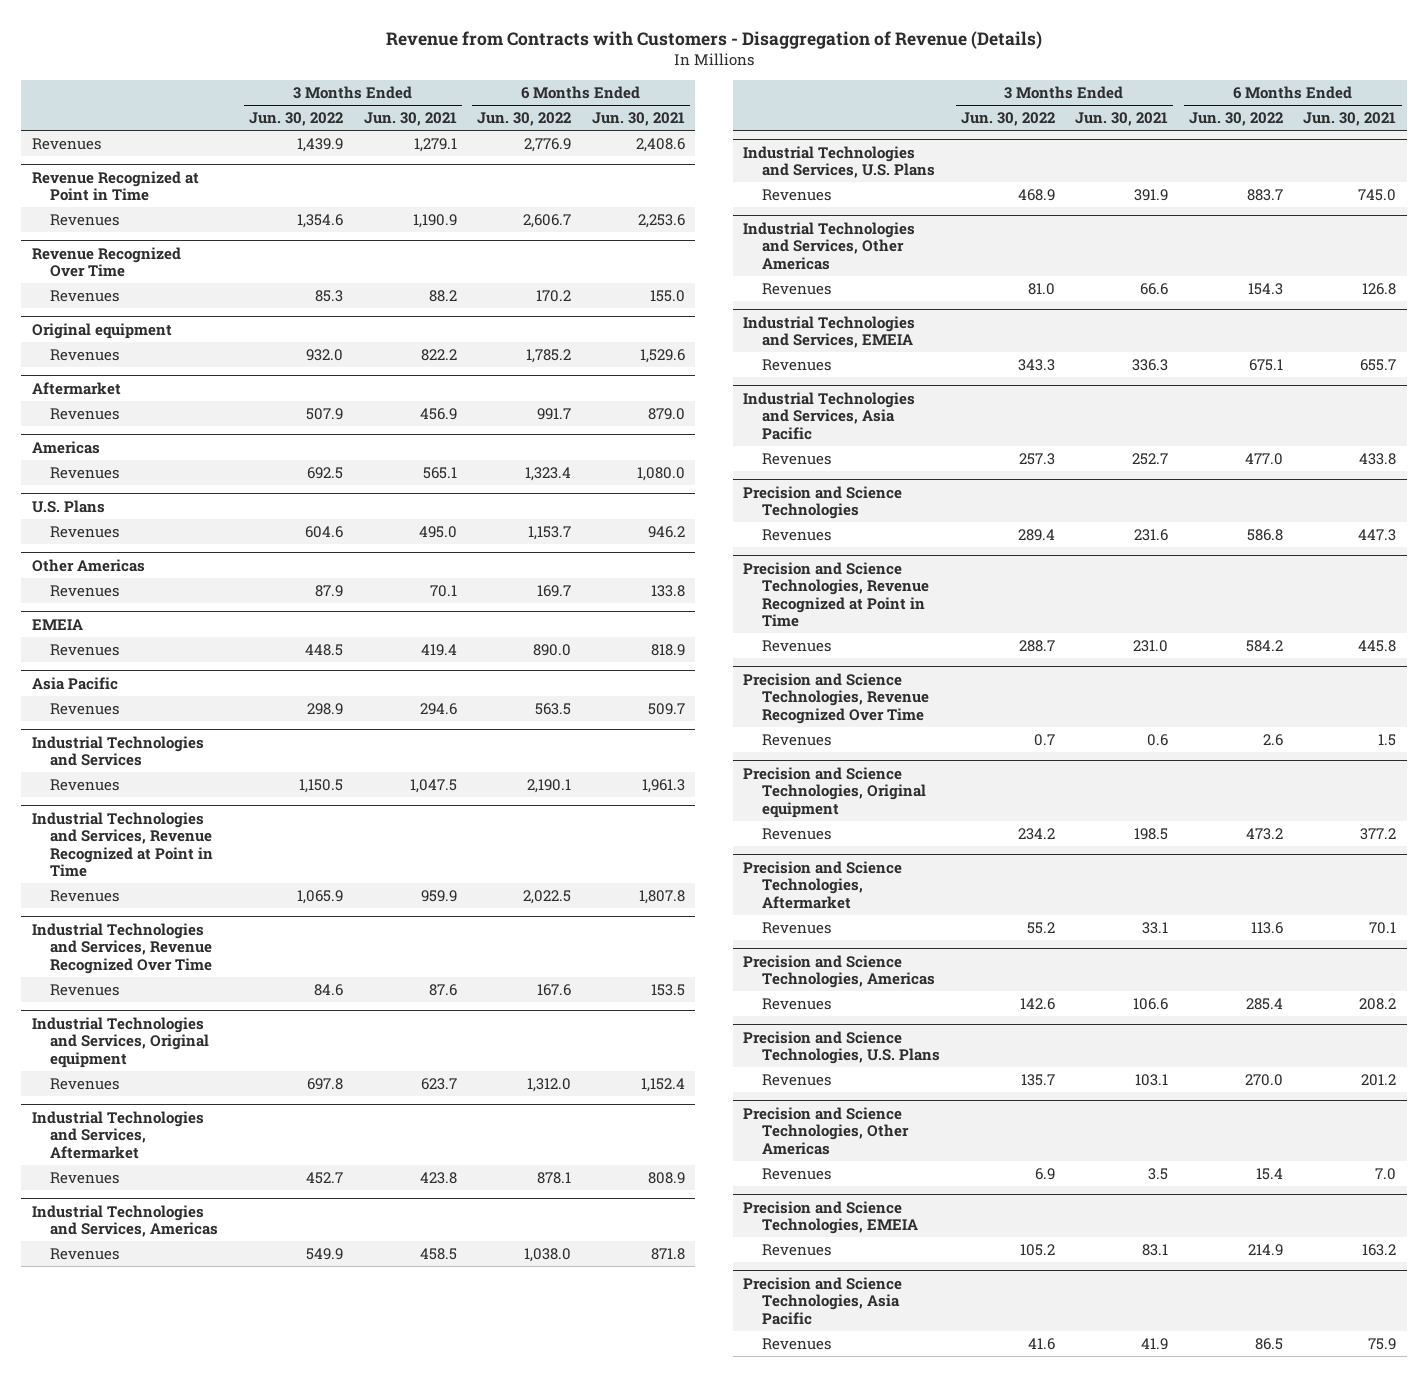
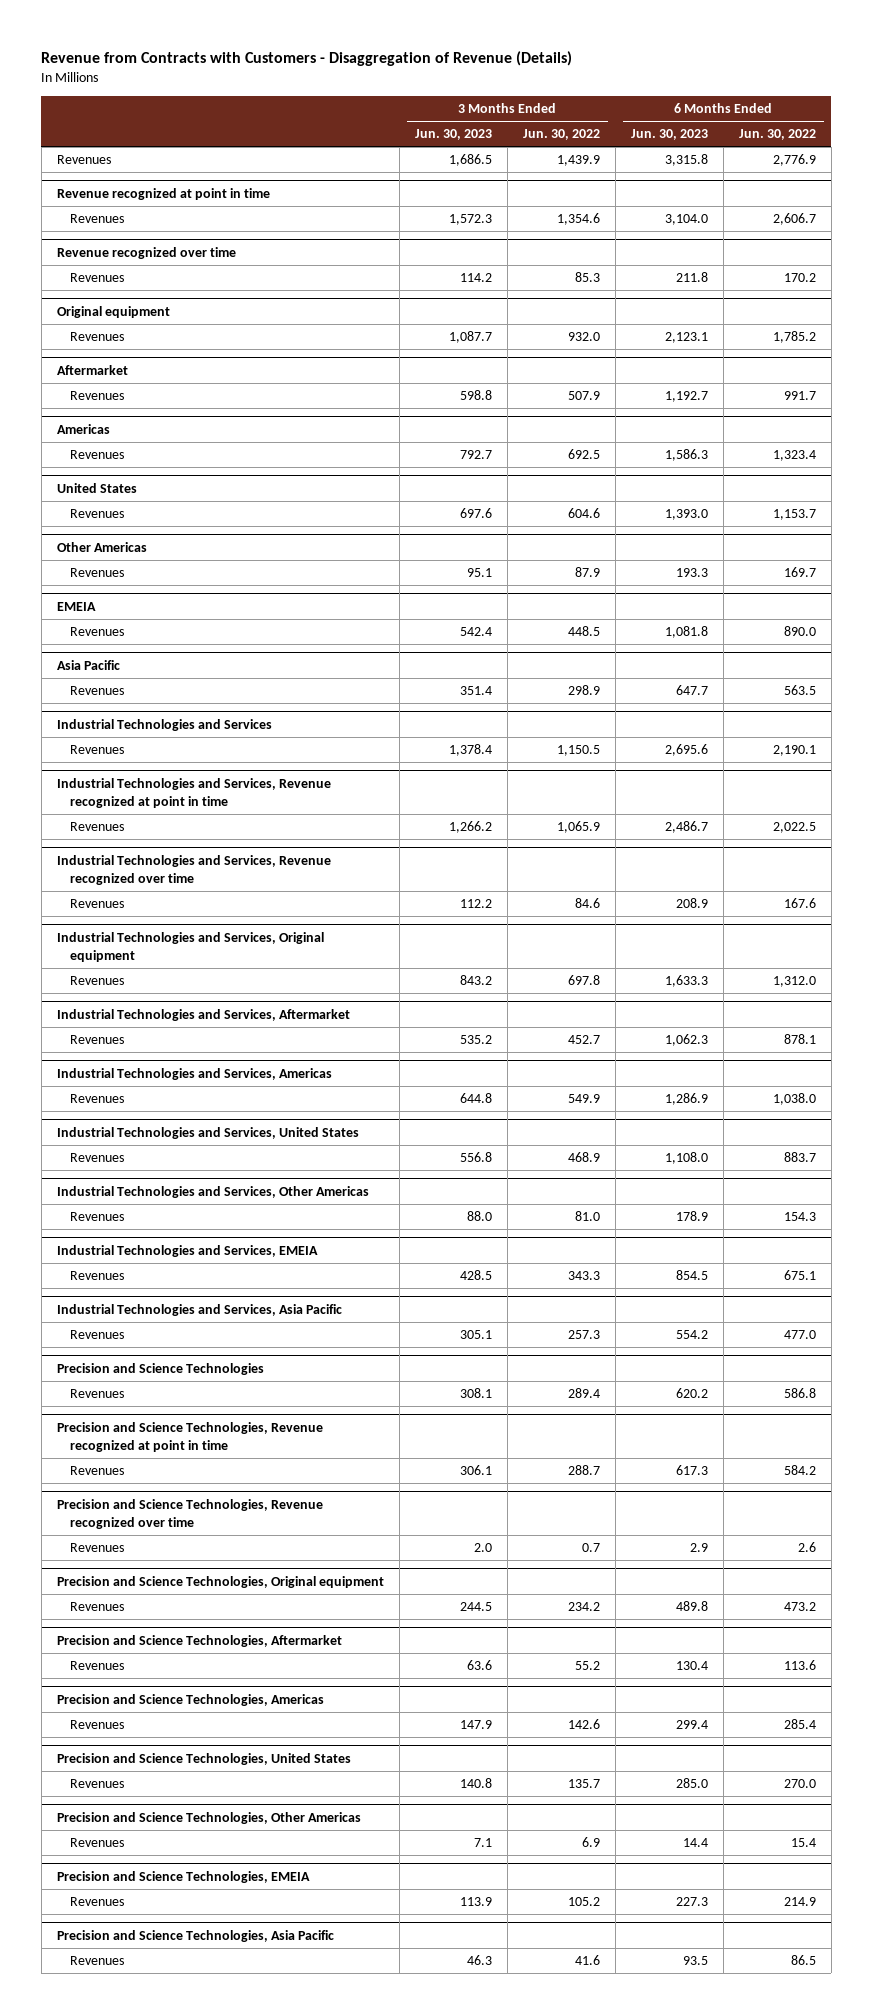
- | 3 Months Ended Jun. 30, 2022 | 3 Months Ended Jun. 30, 2021 | 6 Months Ended Jun. 30, 2022 | 6 Months Ended Jun. 30, 2021
+ | 3 Months Ended Jun. 30, 2023 | 3 Months Ended Jun. 30, 2022 | 6 Months Ended Jun. 30, 2023 | 6 Months Ended Jun. 30, 2022
- Revenue Recognized at Point in Time
+ Revenue recognized at point in time
- Revenue Recognized Over Time
+ Revenue recognized over time
- U.S. Plans
+ United States
- Industrial Technologies and Services, Revenue Recognized at Point in Time
+ Industrial Technologies and Services, Revenue recognized at point in time
- Industrial Technologies and Services, Revenue Recognized Over Time
+ Industrial Technologies and Services, Revenue recognized over time
- Industrial Technologies and Services, U.S. Plans
+ Industrial Technologies and Services, United States
- Precision and Science Technologies, Revenue Recognized at Point in Time
+ Precision and Science Technologies, Revenue recognized at point in time
- Precision and Science Technologies, Revenue Recognized Over Time
+ Precision and Science Technologies, Revenue recognized over time
- Precision and Science Technologies, U.S. Plans
+ Precision and Science Technologies, United States

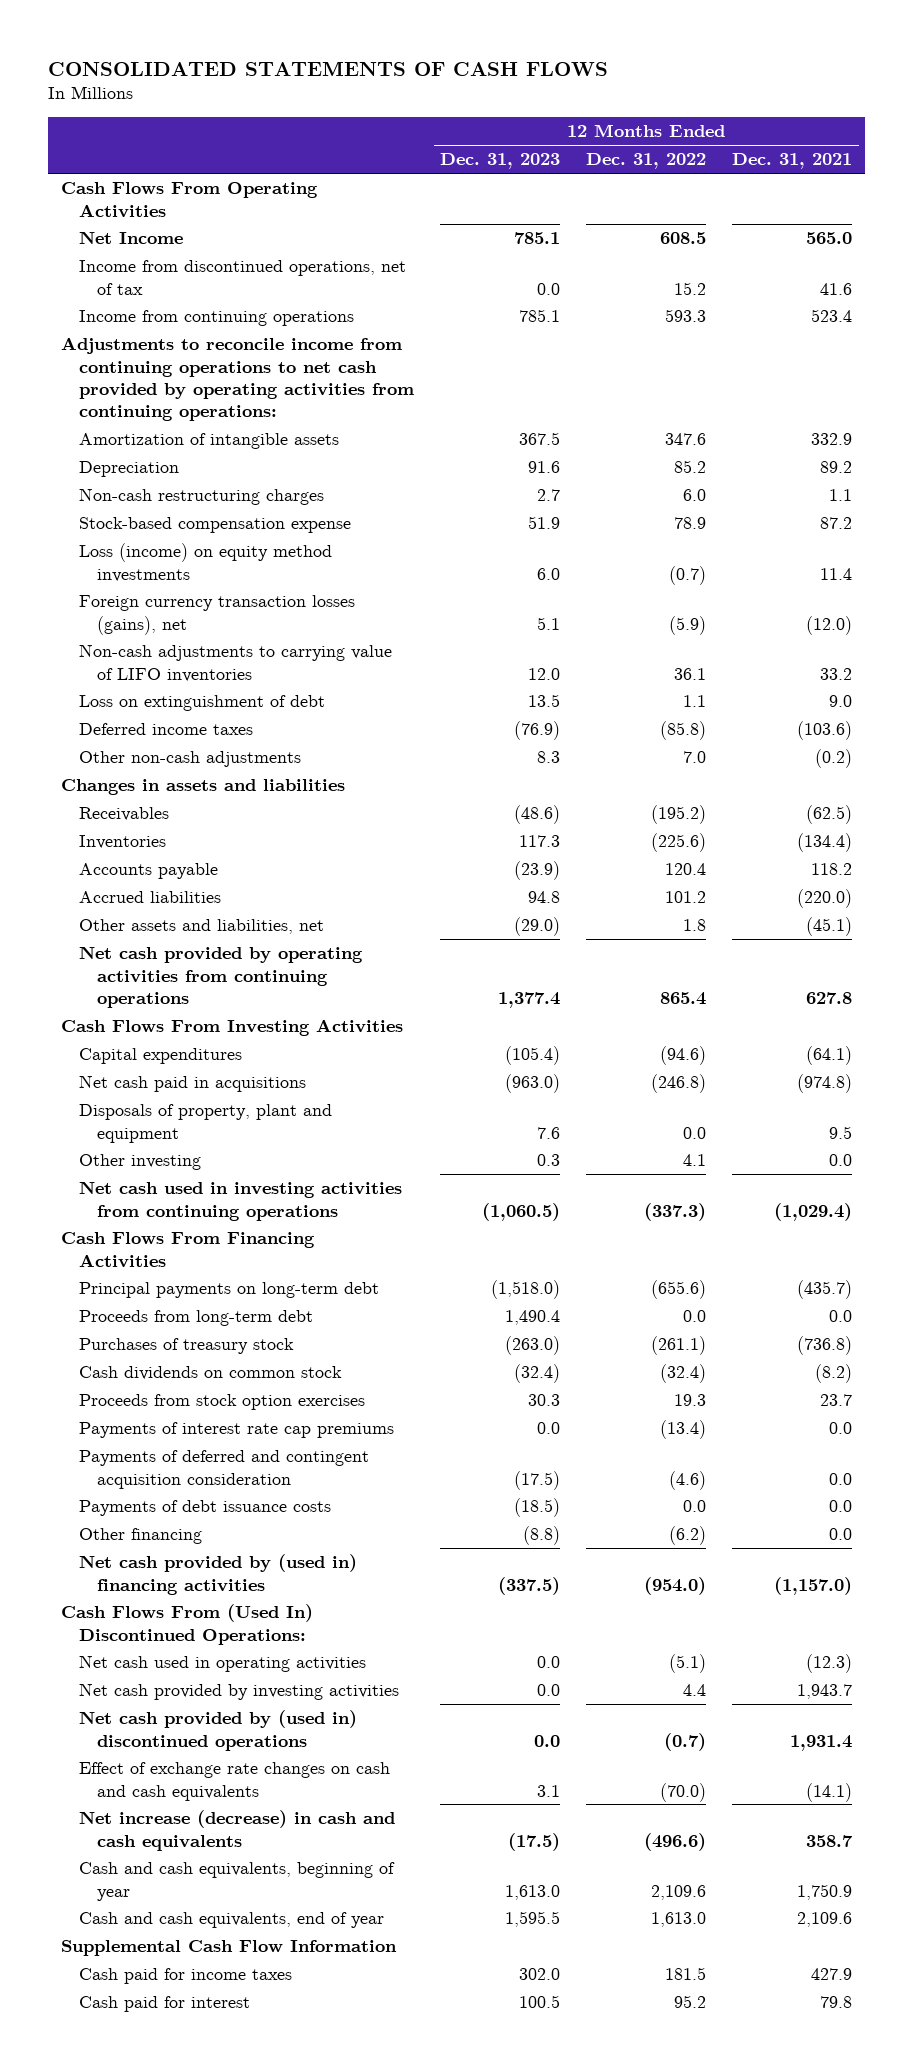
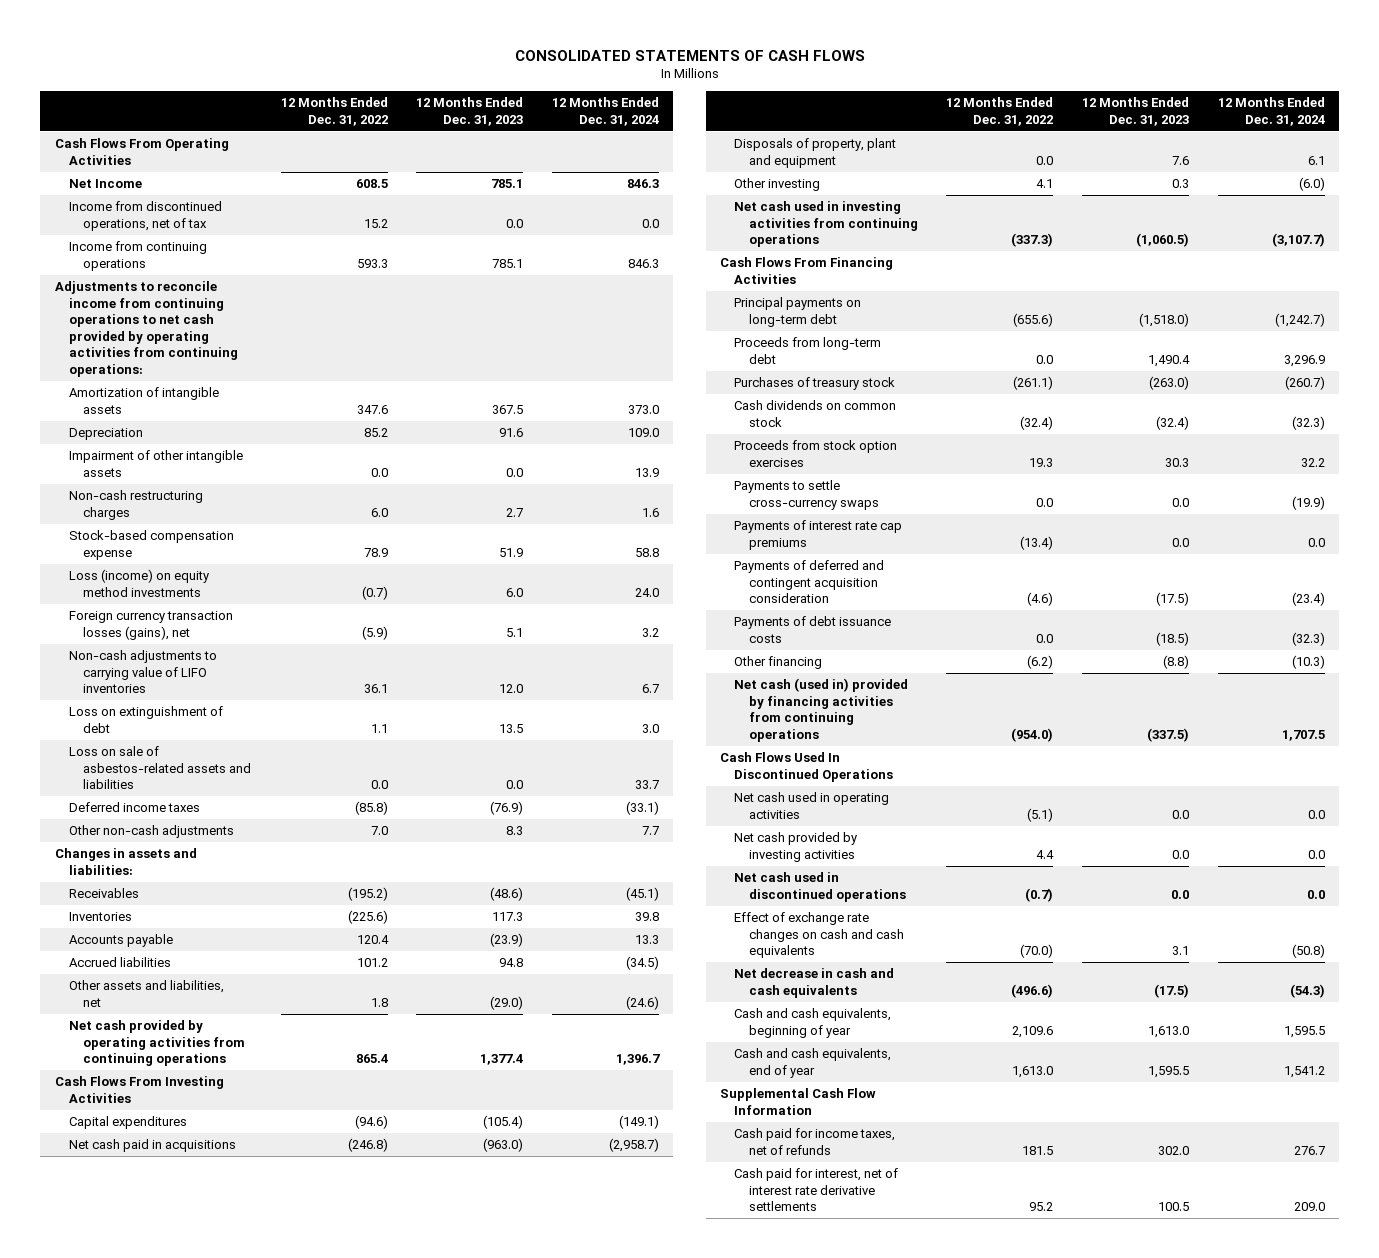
- | 12 Months Ended Dec. 31, 2023 | 12 Months Ended Dec. 31, 2022 | 12 Months Ended Dec. 31, 2021
+ | 12 Months Ended Dec. 31, 2022 | 12 Months Ended Dec. 31, 2023 | 12 Months Ended Dec. 31, 2024
+ Impairment of other intangible assets | 0.0 | 0.0 | 13.9
+ Loss on sale of asbestos-related assets and liabilities | 0.0 | 0.0 | 33.7
- Changes in assets and liabilities
+ Changes in assets and liabilities:
+ Payments to settle cross-currency swaps | 0.0 | 0.0 | (19.9)
- Net cash provided by (used in) financing activities | (337.5) | (954.0) | (1,157.0)
- Cash Flows From (Used In) Discontinued Operations:
+ Net cash (used in) provided by financing activities from continuing operations | (954.0) | (337.5) | 1,707.5
+ Cash Flows Used In Discontinued Operations
- Net cash provided by (used in) discontinued operations | 0.0 | (0.7) | 1,931.4
+ Net cash used in discontinued operations | (0.7) | 0.0 | 0.0
- Net increase (decrease) in cash and cash equivalents | (17.5) | (496.6) | 358.7
+ Net decrease in cash and cash equivalents | (496.6) | (17.5) | (54.3)
- Cash paid for income taxes | 302.0 | 181.5 | 427.9
- Cash paid for interest | 100.5 | 95.2 | 79.8
+ Cash paid for income taxes, net of refunds | 181.5 | 302.0 | 276.7
+ Cash paid for interest, net of interest rate derivative settlements | 95.2 | 100.5 | 209.0

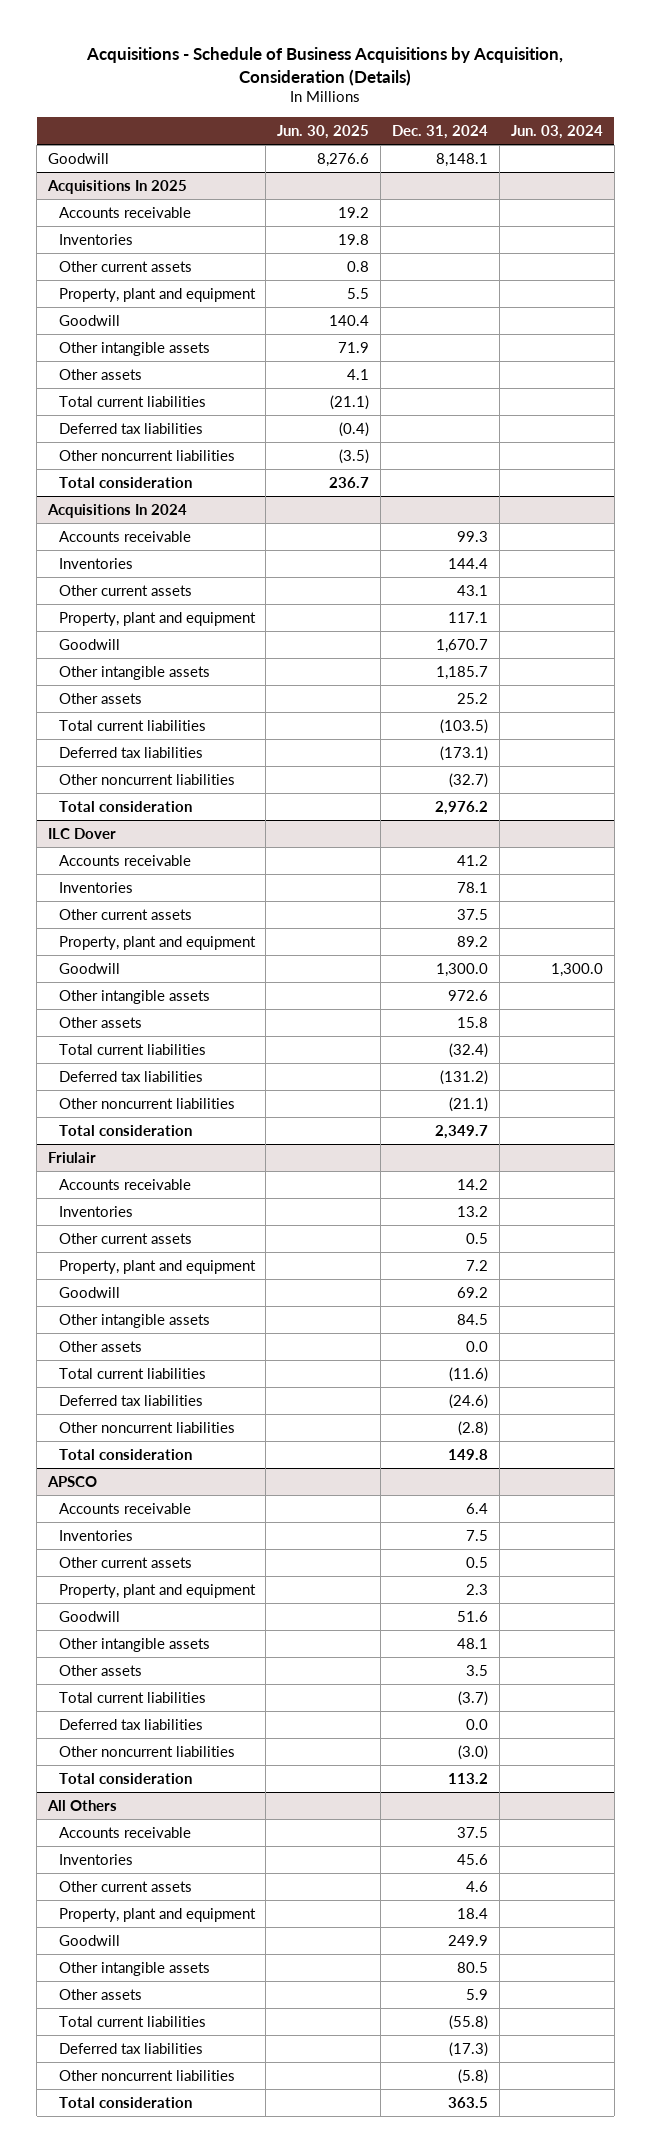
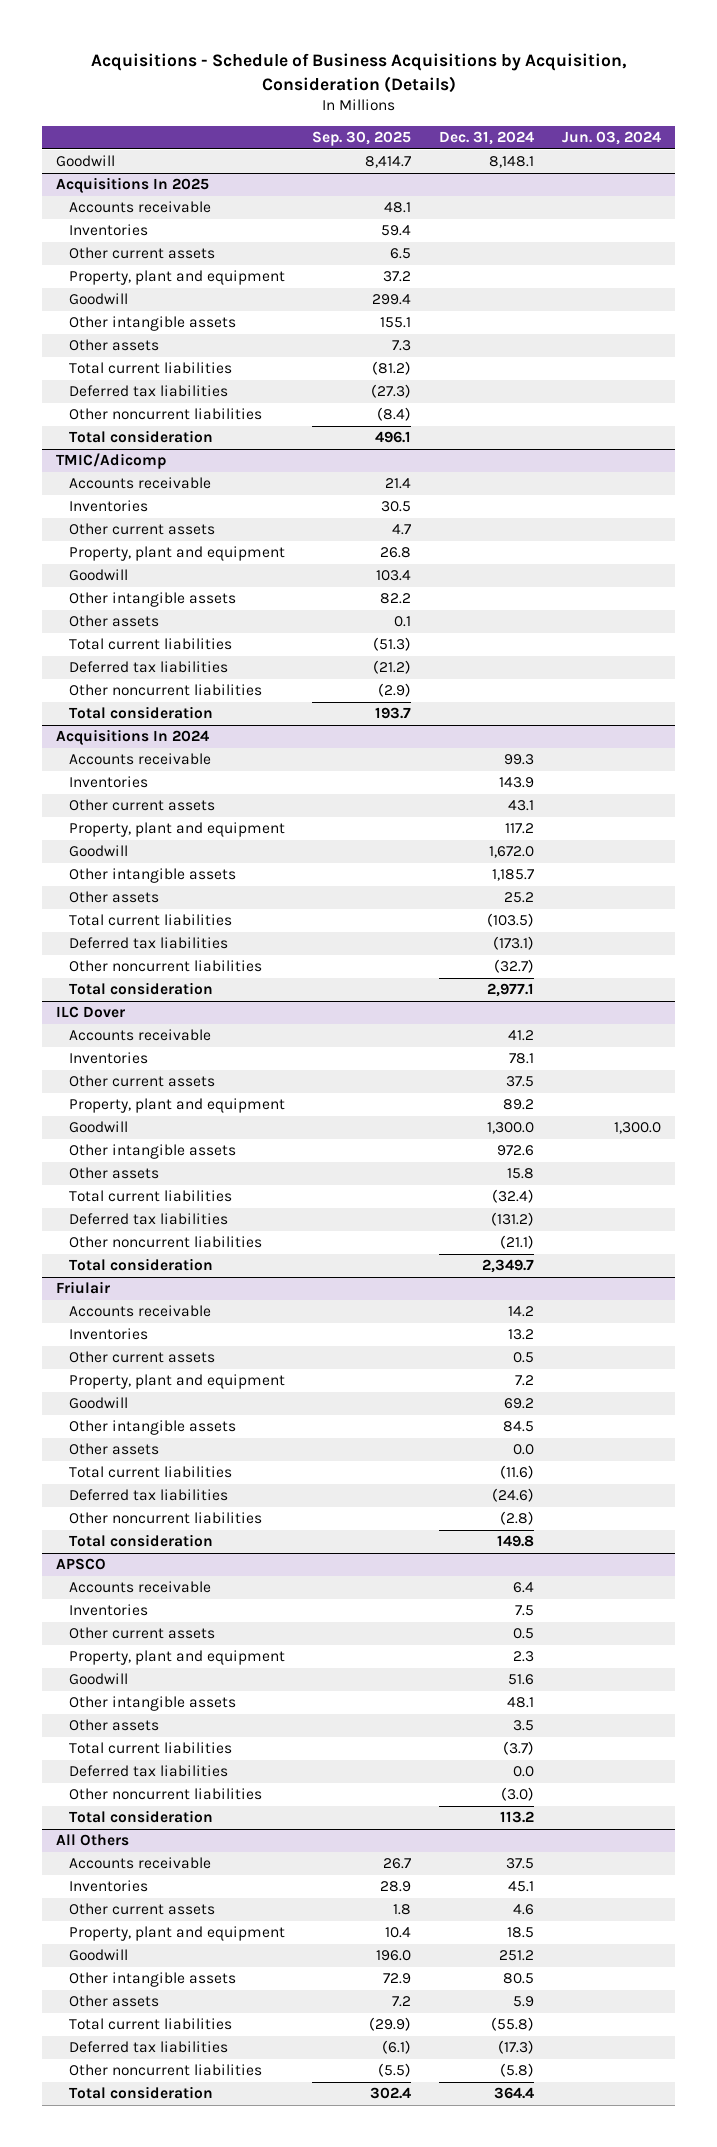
- | Jun. 30, 2025 | Dec. 31, 2024 | Jun. 03, 2024
+ | Sep. 30, 2025 | Dec. 31, 2024 | Jun. 03, 2024
+ TMIC/Adicomp
+ Accounts receivable | 21.4 | |
+ Inventories | 30.5 | |
+ Other current assets | 4.7 | |
+ Property, plant and equipment | 26.8 | |
+ Goodwill | 103.4 | |
+ Other intangible assets | 82.2 | |
+ Other assets | 0.1 | |
+ Total current liabilities | (51.3) | |
+ Deferred tax liabilities | (21.2) | |
+ Other noncurrent liabilities | (2.9) | |
+ Total consideration | 193.7 | |
@ Acquisitions In 2024
- Inventories | | 144.4 |
+ Inventories | | 143.9 |
- Property, plant and equipment | | 117.1 |
- Goodwill | | 1,670.7 |
+ Property, plant and equipment | | 117.2 |
+ Goodwill | | 1,672.0 |
- Total consideration | | 2,976.2 |
+ Total consideration | | 2,977.1 |
@ All Others
- Inventories | | 45.6 |
+ Inventories | 28.9 | 45.1 |
- Property, plant and equipment | | 18.4 |
- Goodwill | | 249.9 |
+ Property, plant and equipment | 10.4 | 18.5 |
+ Goodwill | 196.0 | 251.2 |
- Total consideration | | 363.5 |
+ Total consideration | 302.4 | 364.4 |

